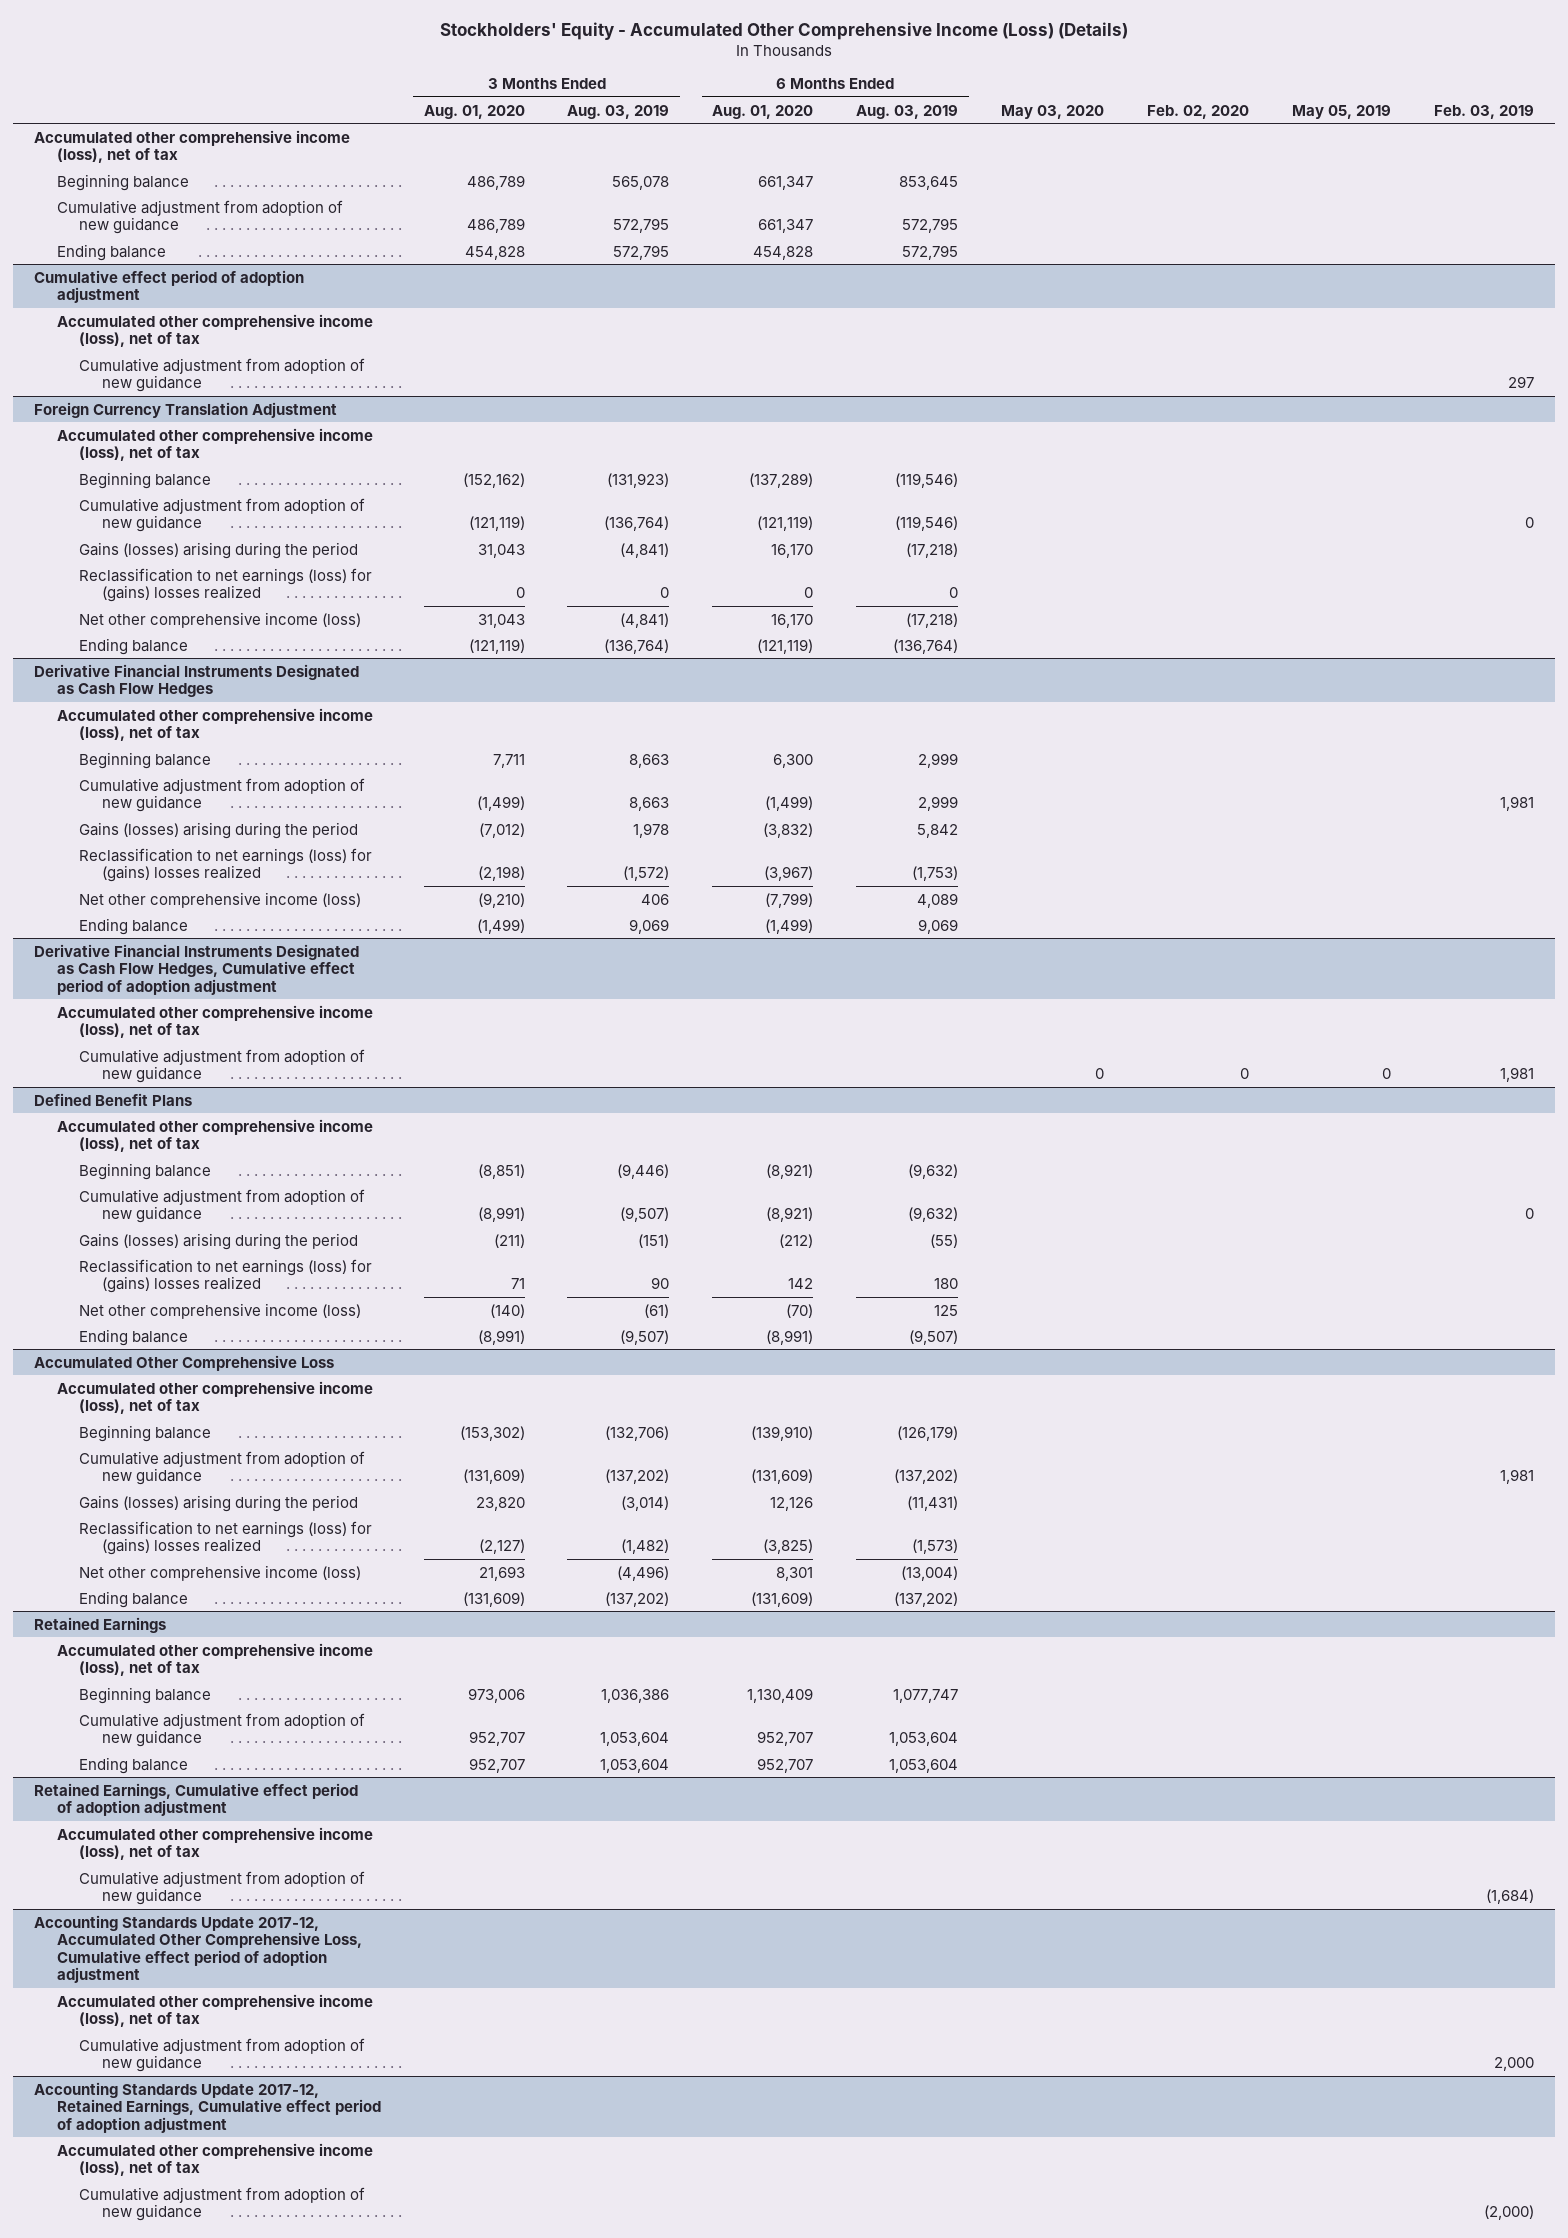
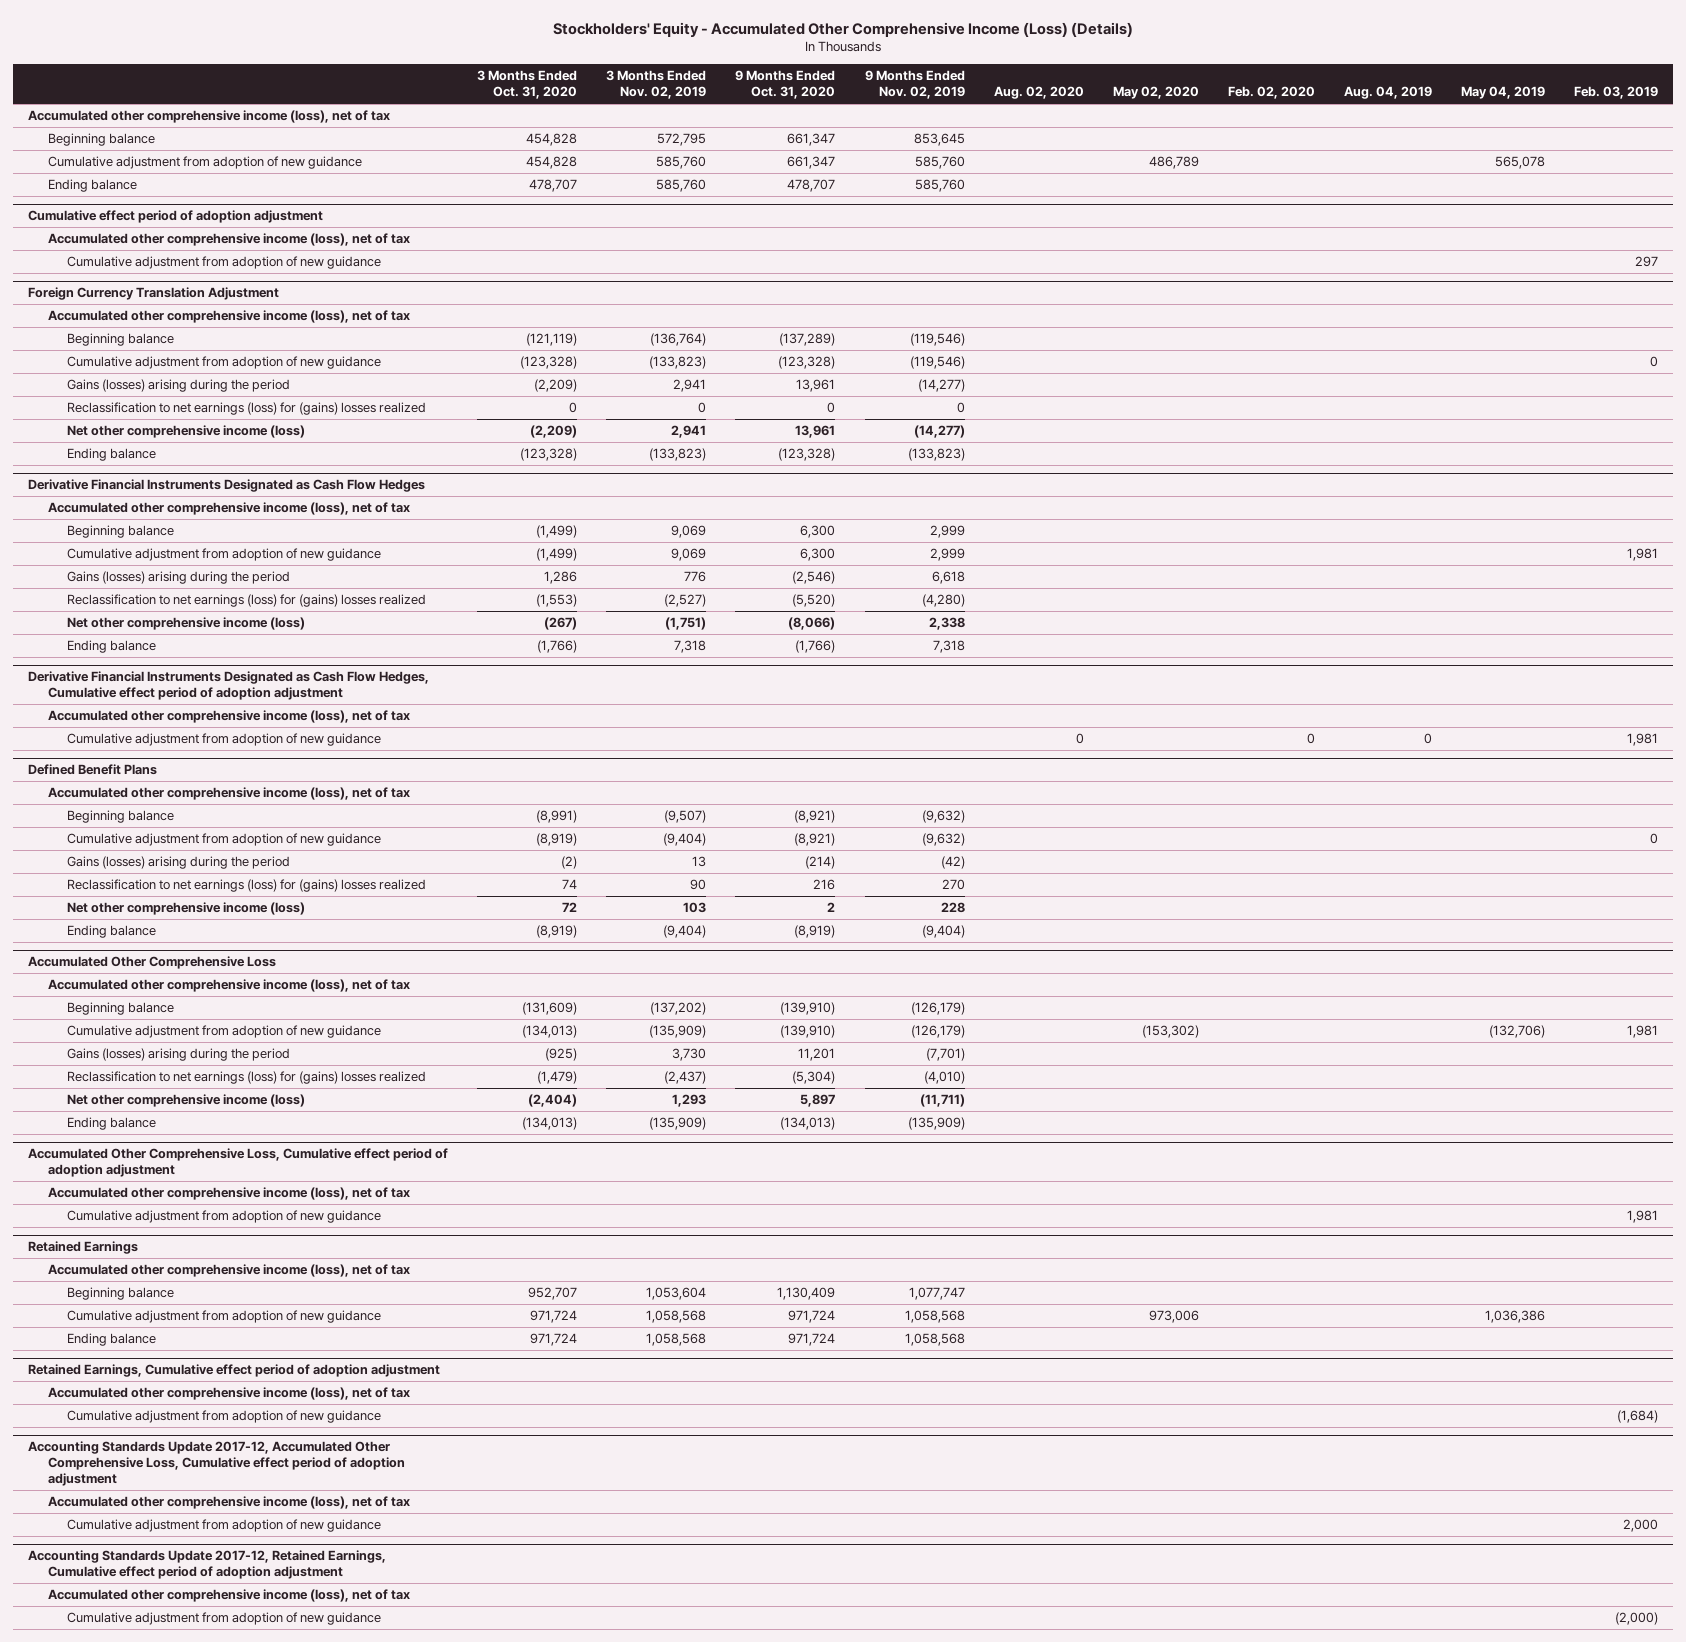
- | 3 Months Ended Aug. 01, 2020 | 3 Months Ended Aug. 03, 2019 | 6 Months Ended Aug. 01, 2020 | 6 Months Ended Aug. 03, 2019 | May 03, 2020 | Feb. 02, 2020 | May 05, 2019 | Feb. 03, 2019
+ | 3 Months Ended Oct. 31, 2020 | 3 Months Ended Nov. 02, 2019 | 9 Months Ended Oct. 31, 2020 | 9 Months Ended Nov. 02, 2019 | Aug. 02, 2020 | May 02, 2020 | Feb. 02, 2020 | Aug. 04, 2019 | May 04, 2019 | Feb. 03, 2019
+ Accumulated Other Comprehensive Loss, Cumulative effect period of adoption adjustment
+ Accumulated other comprehensive income (loss), net of tax
+ Cumulative adjustment from adoption of new guidance | | | | | | | | | | 1,981

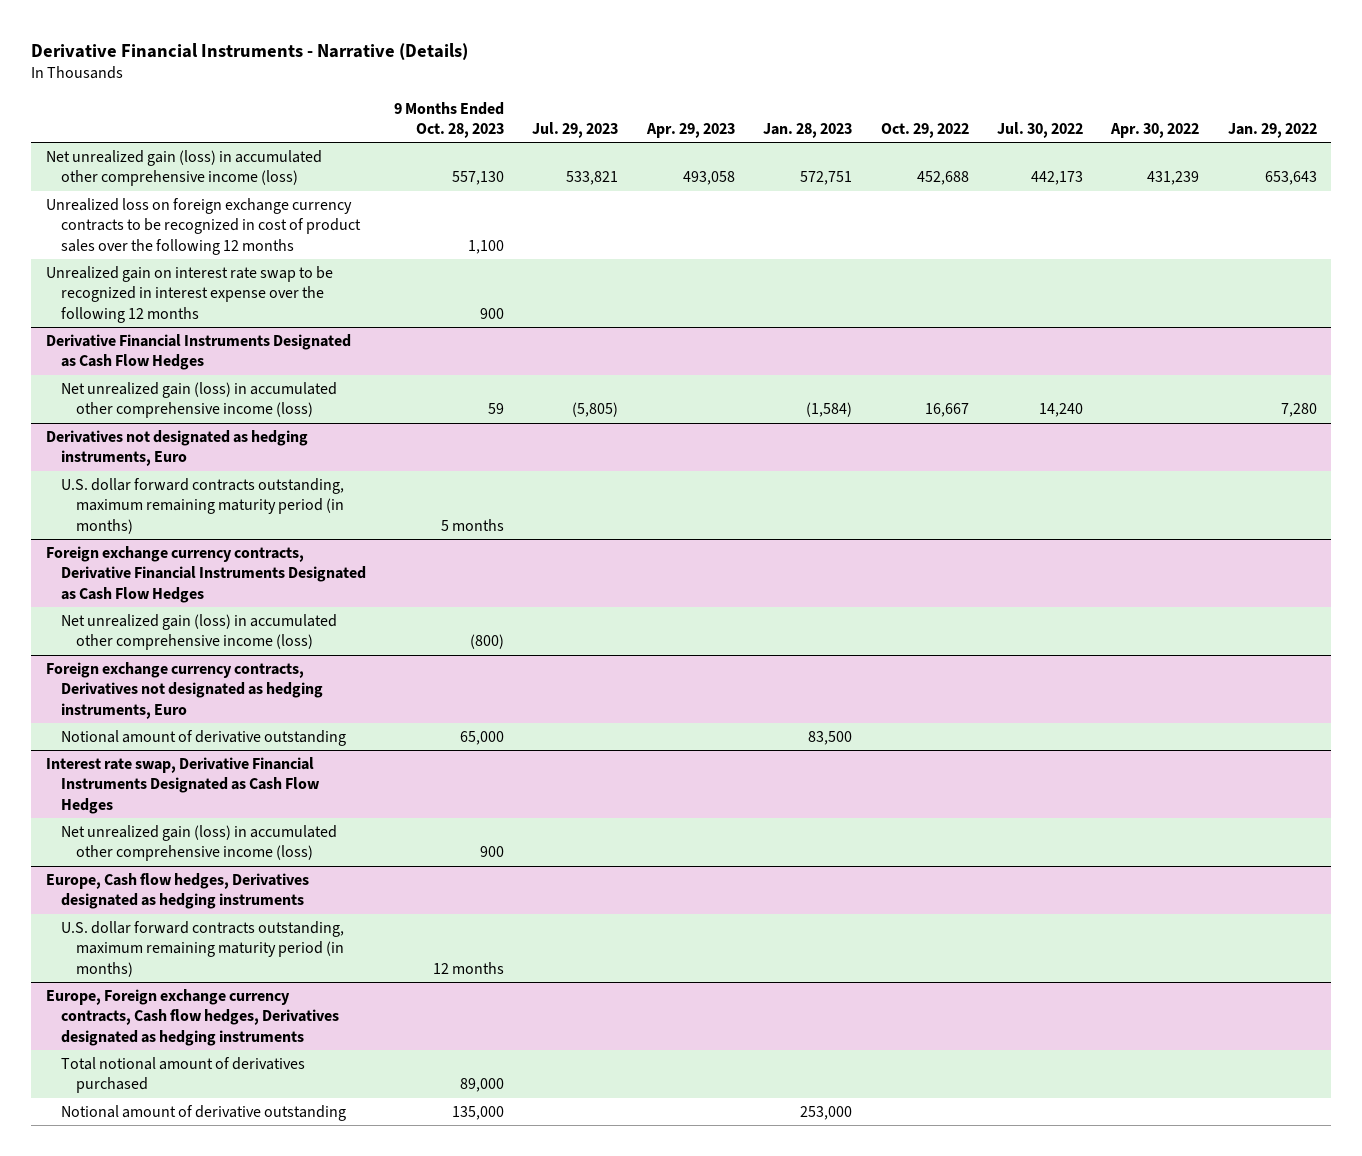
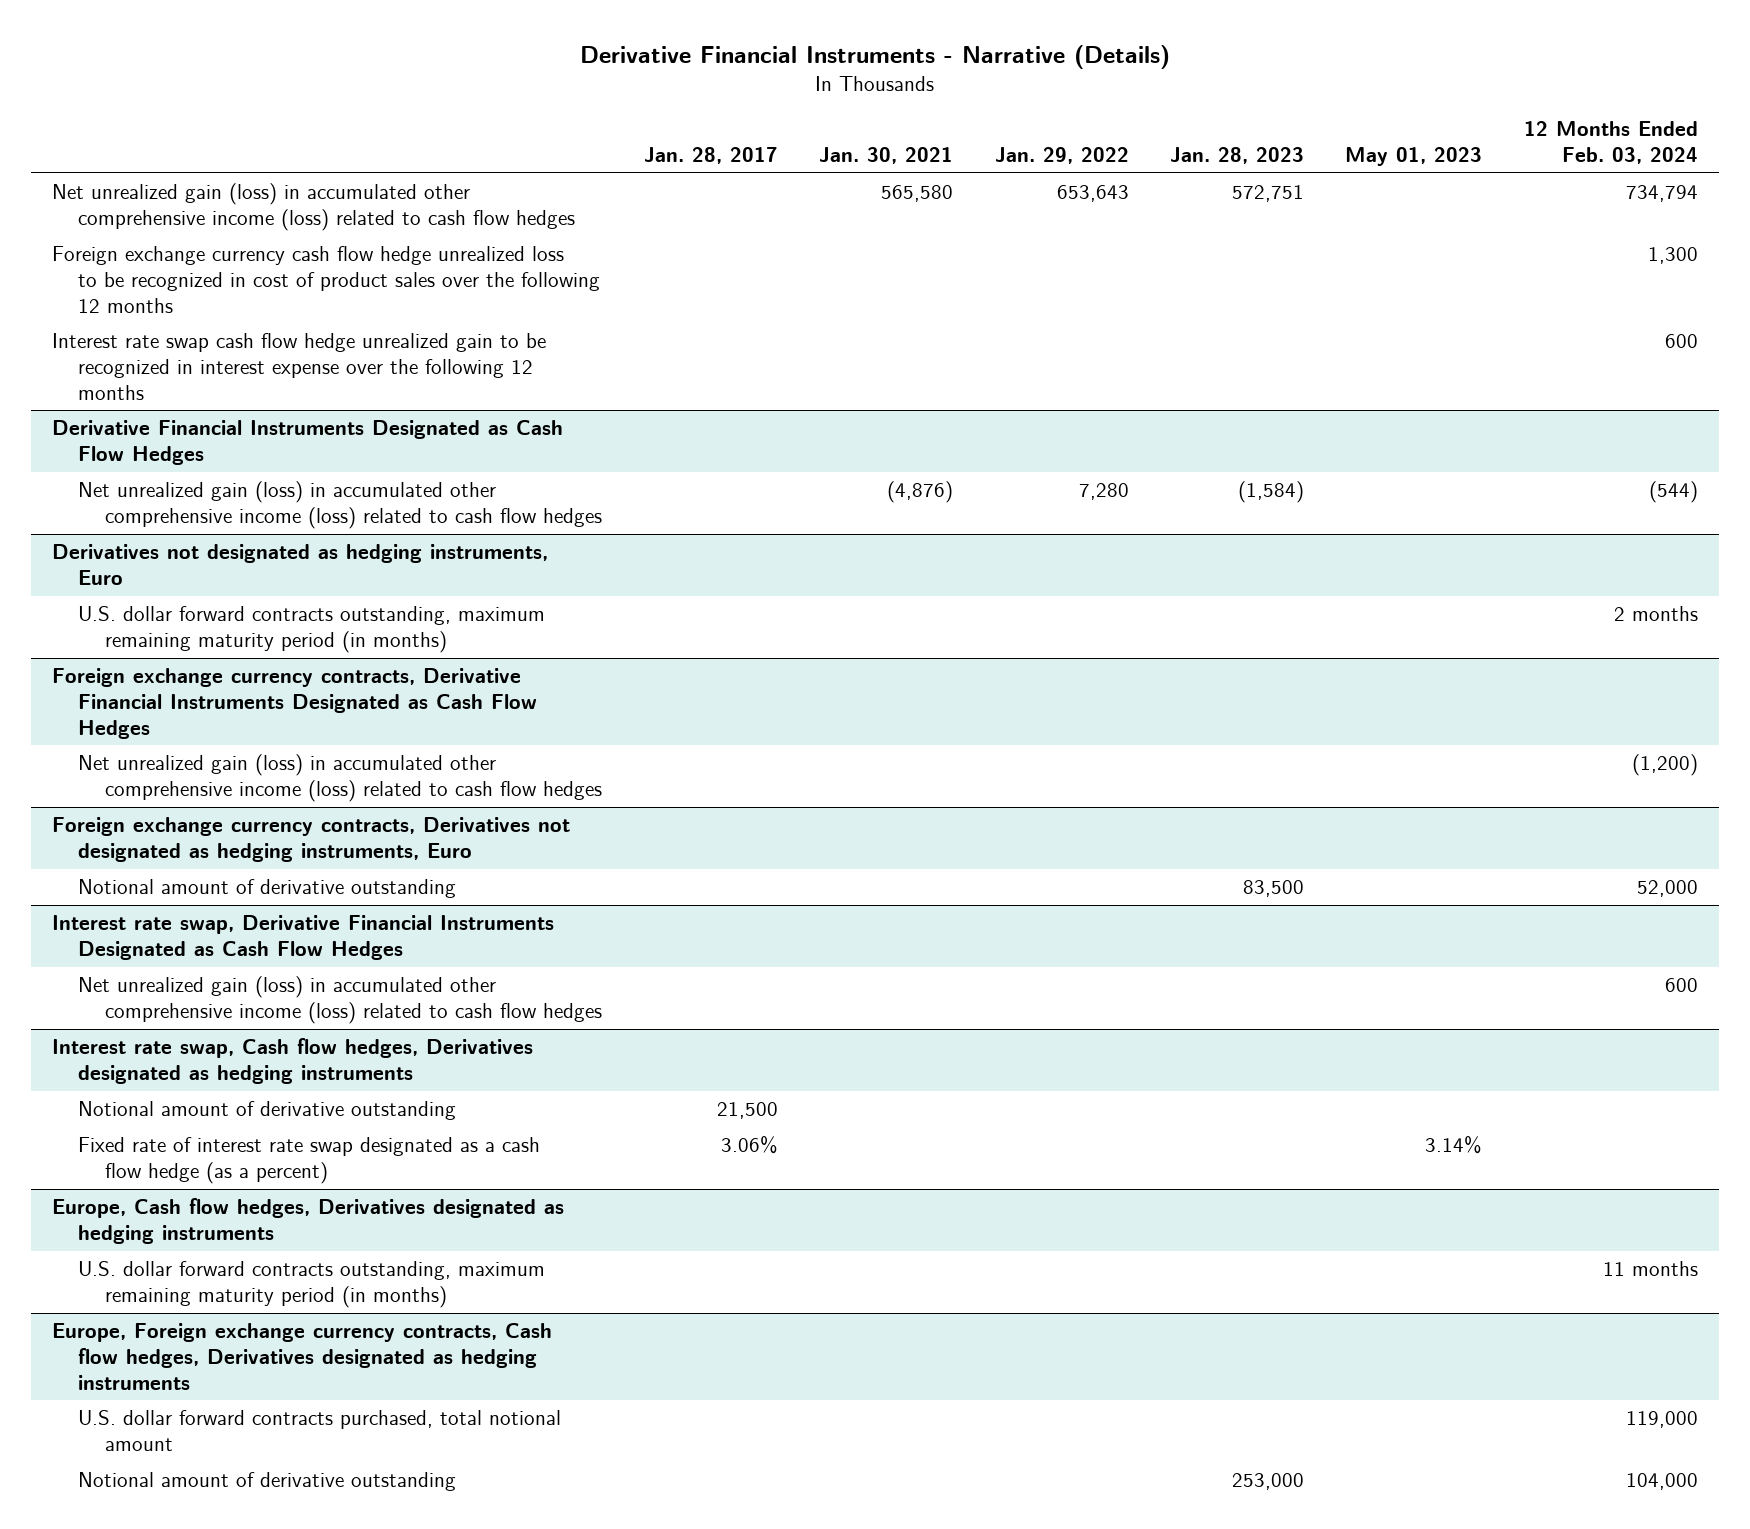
- | 9 Months Ended Oct. 28, 2023 | Jul. 29, 2023 | Apr. 29, 2023 | Jan. 28, 2023 | Oct. 29, 2022 | Jul. 30, 2022 | Apr. 30, 2022 | Jan. 29, 2022
+ | Jan. 28, 2017 | Jan. 30, 2021 | Jan. 29, 2022 | Jan. 28, 2023 | May 01, 2023 | 12 Months Ended Feb. 03, 2024
- Net unrealized gain (loss) in accumulated other comprehensive income (loss) | 557,130 | 533,821 | 493,058 | 572,751 | 452,688 | 442,173 | 431,239 | 653,643
- Unrealized loss on foreign exchange currency contracts to be recognized in cost of product sales over the following 12 months | 1,100 | | | | | | |
- Unrealized gain on interest rate swap to be recognized in interest expense over the following 12 months | 900 | | | | | | |
+ Net unrealized gain (loss) in accumulated other comprehensive income (loss) related to cash flow hedges | | 565,580 | 653,643 | 572,751 | | 734,794
+ Foreign exchange currency cash flow hedge unrealized loss to be recognized in cost of product sales over the following 12 months | | | | | | 1,300
+ Interest rate swap cash flow hedge unrealized gain to be recognized in interest expense over the following 12 months | | | | | | 600
@ Derivative Financial Instruments Designated as Cash Flow Hedges
- Net unrealized gain (loss) in accumulated other comprehensive income (loss) | 59 | (5,805) | | (1,584) | 16,667 | 14,240 | | 7,280
+ Net unrealized gain (loss) in accumulated other comprehensive income (loss) related to cash flow hedges | | (4,876) | 7,280 | (1,584) | | (544)
@ Foreign exchange currency contracts, Derivative Financial Instruments Designated as Cash Flow Hedges
- Net unrealized gain (loss) in accumulated other comprehensive income (loss) | (800) | | | | | | |
+ Net unrealized gain (loss) in accumulated other comprehensive income (loss) related to cash flow hedges | | | | | | (1,200)
@ Interest rate swap, Derivative Financial Instruments Designated as Cash Flow Hedges
- Net unrealized gain (loss) in accumulated other comprehensive income (loss) | 900 | | | | | | |
+ Net unrealized gain (loss) in accumulated other comprehensive income (loss) related to cash flow hedges | | | | | | 600
+ Interest rate swap, Cash flow hedges, Derivatives designated as hedging instruments
+ Notional amount of derivative outstanding | 21,500 | | | | |
+ Fixed rate of interest rate swap designated as a cash flow hedge (as a percent) | 3.06% | | | | 3.14% |
@ Europe, Foreign exchange currency contracts, Cash flow hedges, Derivatives designated as hedging instruments
- Total notional amount of derivatives purchased | 89,000 | | | | | | |
+ U.S. dollar forward contracts purchased, total notional amount | | | | | | 119,000

